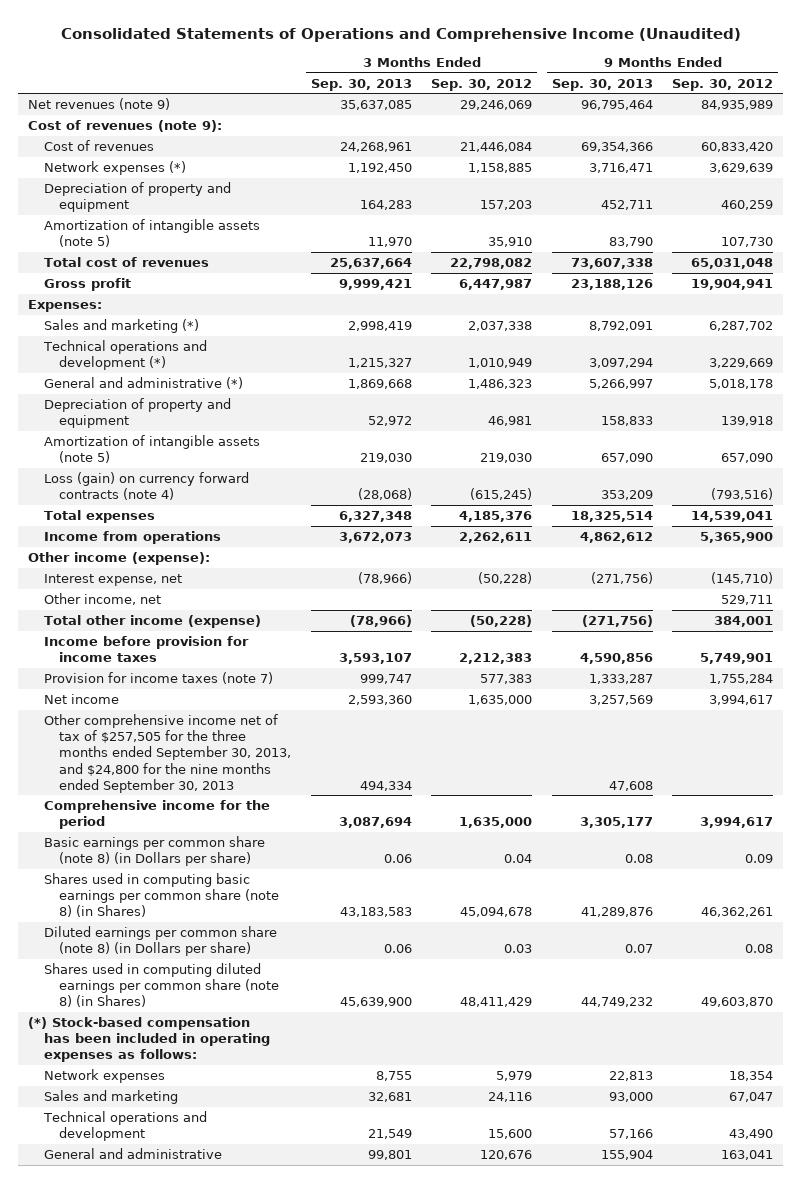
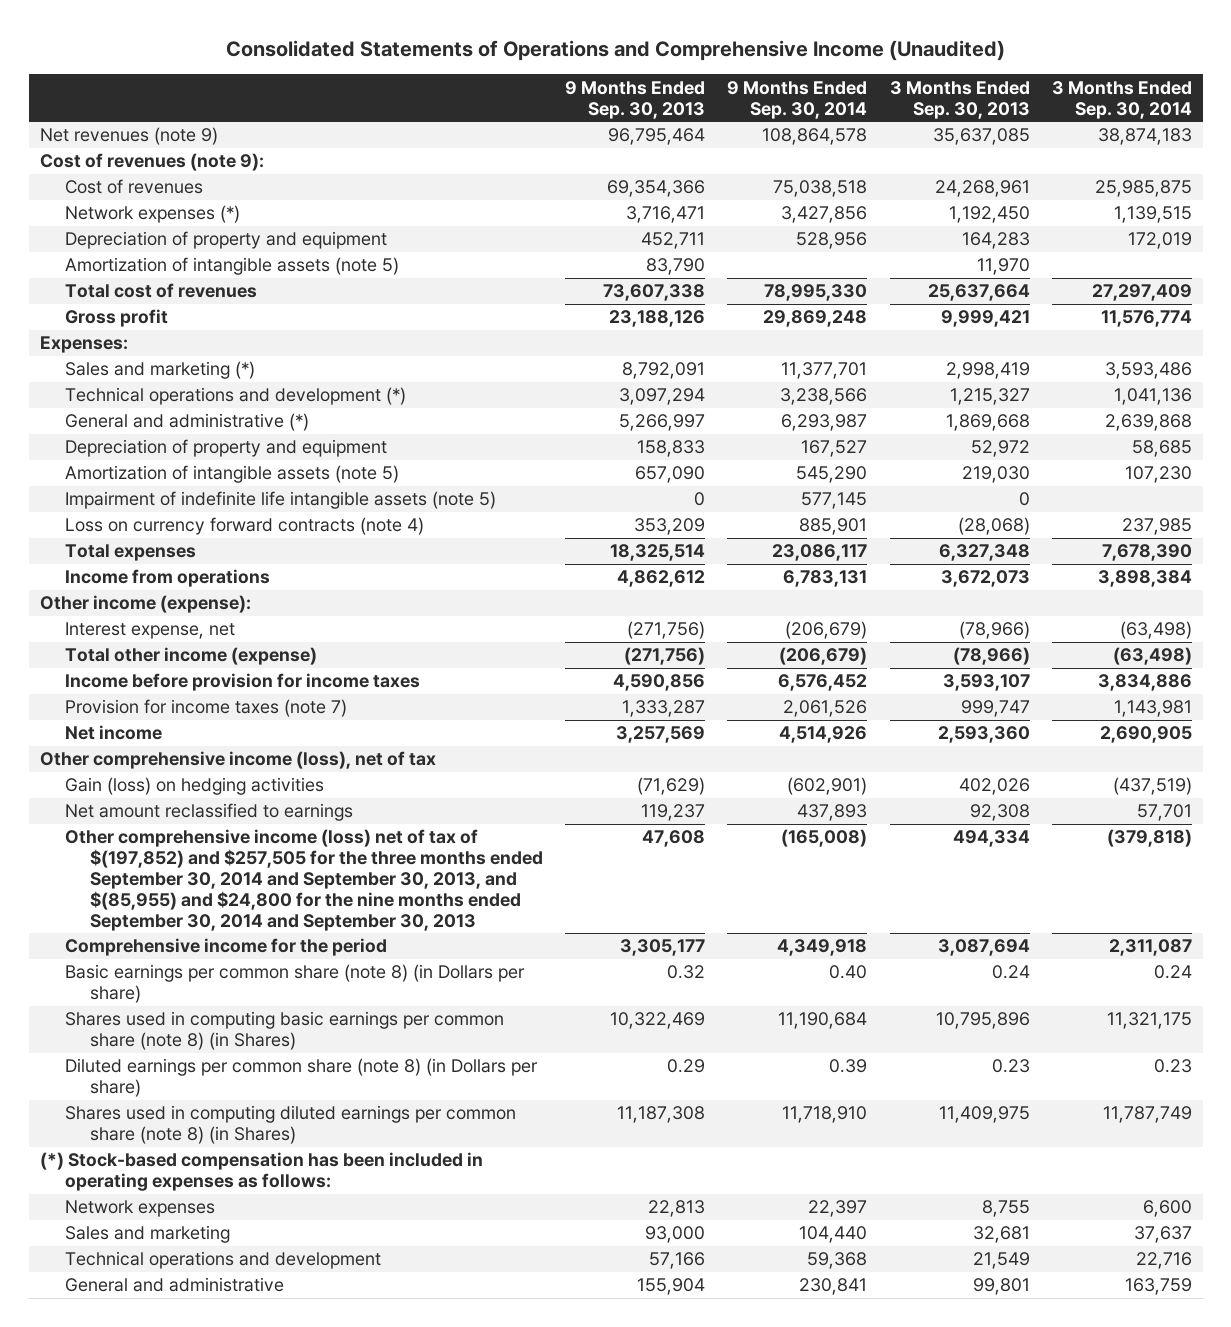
- | 3 Months Ended Sep. 30, 2013 | 3 Months Ended Sep. 30, 2012 | 9 Months Ended Sep. 30, 2013 | 9 Months Ended Sep. 30, 2012
+ | 9 Months Ended Sep. 30, 2013 | 9 Months Ended Sep. 30, 2014 | 3 Months Ended Sep. 30, 2013 | 3 Months Ended Sep. 30, 2014
- Loss (gain) on currency forward contracts (note 4) | (28,068) | (615,245) | 353,209 | (793,516)
+ Impairment of indefinite life intangible assets (note 5) | 0 | 577,145 | 0 |
+ Loss on currency forward contracts (note 4) | 353,209 | 885,901 | (28,068) | 237,985
- Other income, net | | | | 529,711
- Other comprehensive income net of tax of $257,505 for the three months ended September 30, 2013, and $24,800 for the nine months ended September 30, 2013 | 494,334 | | 47,608 |
+ Other comprehensive income (loss), net of tax
+ Gain (loss) on hedging activities | (71,629) | (602,901) | 402,026 | (437,519)
+ Net amount reclassified to earnings | 119,237 | 437,893 | 92,308 | 57,701
+ Other comprehensive income (loss) net of tax of $(197,852) and $257,505 for the three months ended September 30, 2014 and September 30, 2013, and $(85,955) and $24,800 for the nine months ended September 30, 2014 and September 30, 2013 | 47,608 | (165,008) | 494,334 | (379,818)
- Basic earnings per common share (note 8) (in Dollars per share) | 0.06 | 0.04 | 0.08 | 0.09
- Shares used in computing basic earnings per common share (note 8) (in Shares) | 43,183,583 | 45,094,678 | 41,289,876 | 46,362,261
- Diluted earnings per common share (note 8) (in Dollars per share) | 0.06 | 0.03 | 0.07 | 0.08
- Shares used in computing diluted earnings per common share (note 8) (in Shares) | 45,639,900 | 48,411,429 | 44,749,232 | 49,603,870
+ Basic earnings per common share (note 8) (in Dollars per share) | 0.32 | 0.40 | 0.24 | 0.24
+ Shares used in computing basic earnings per common share (note 8) (in Shares) | 10,322,469 | 11,190,684 | 10,795,896 | 11,321,175
+ Diluted earnings per common share (note 8) (in Dollars per share) | 0.29 | 0.39 | 0.23 | 0.23
+ Shares used in computing diluted earnings per common share (note 8) (in Shares) | 11,187,308 | 11,718,910 | 11,409,975 | 11,787,749

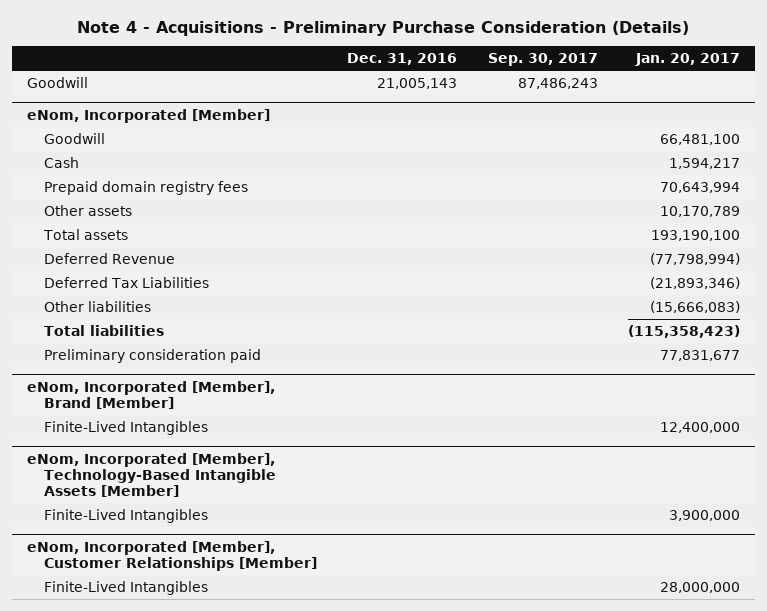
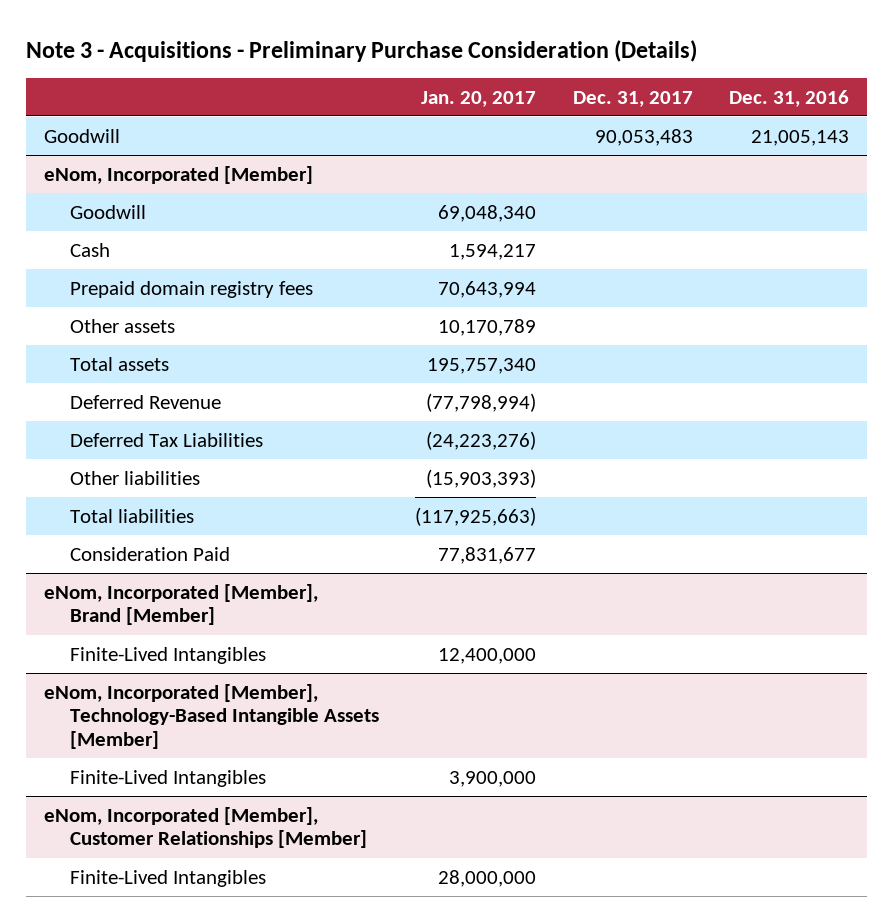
- Note 4 - Acquisitions - Preliminary Purchase Consideration (Details)
+ Note 3 - Acquisitions - Preliminary Purchase Consideration (Details)
- | Dec. 31, 2016 | Sep. 30, 2017 | Jan. 20, 2017
+ | Jan. 20, 2017 | Dec. 31, 2017 | Dec. 31, 2016
@ eNom, Incorporated [Member]
- Goodwill | | | 66,481,100
+ Goodwill | 69,048,340 | |
- Total assets | | | 193,190,100
+ Total assets | 195,757,340 | |
- Deferred Tax Liabilities | | | (21,893,346)
- Other liabilities | | | (15,666,083)
- Total liabilities | | | (115,358,423)
- Preliminary consideration paid | | | 77,831,677
+ Deferred Tax Liabilities | (24,223,276) | |
+ Other liabilities | (15,903,393) | |
+ Total liabilities | (117,925,663) | |
+ Consideration Paid | 77,831,677 | |

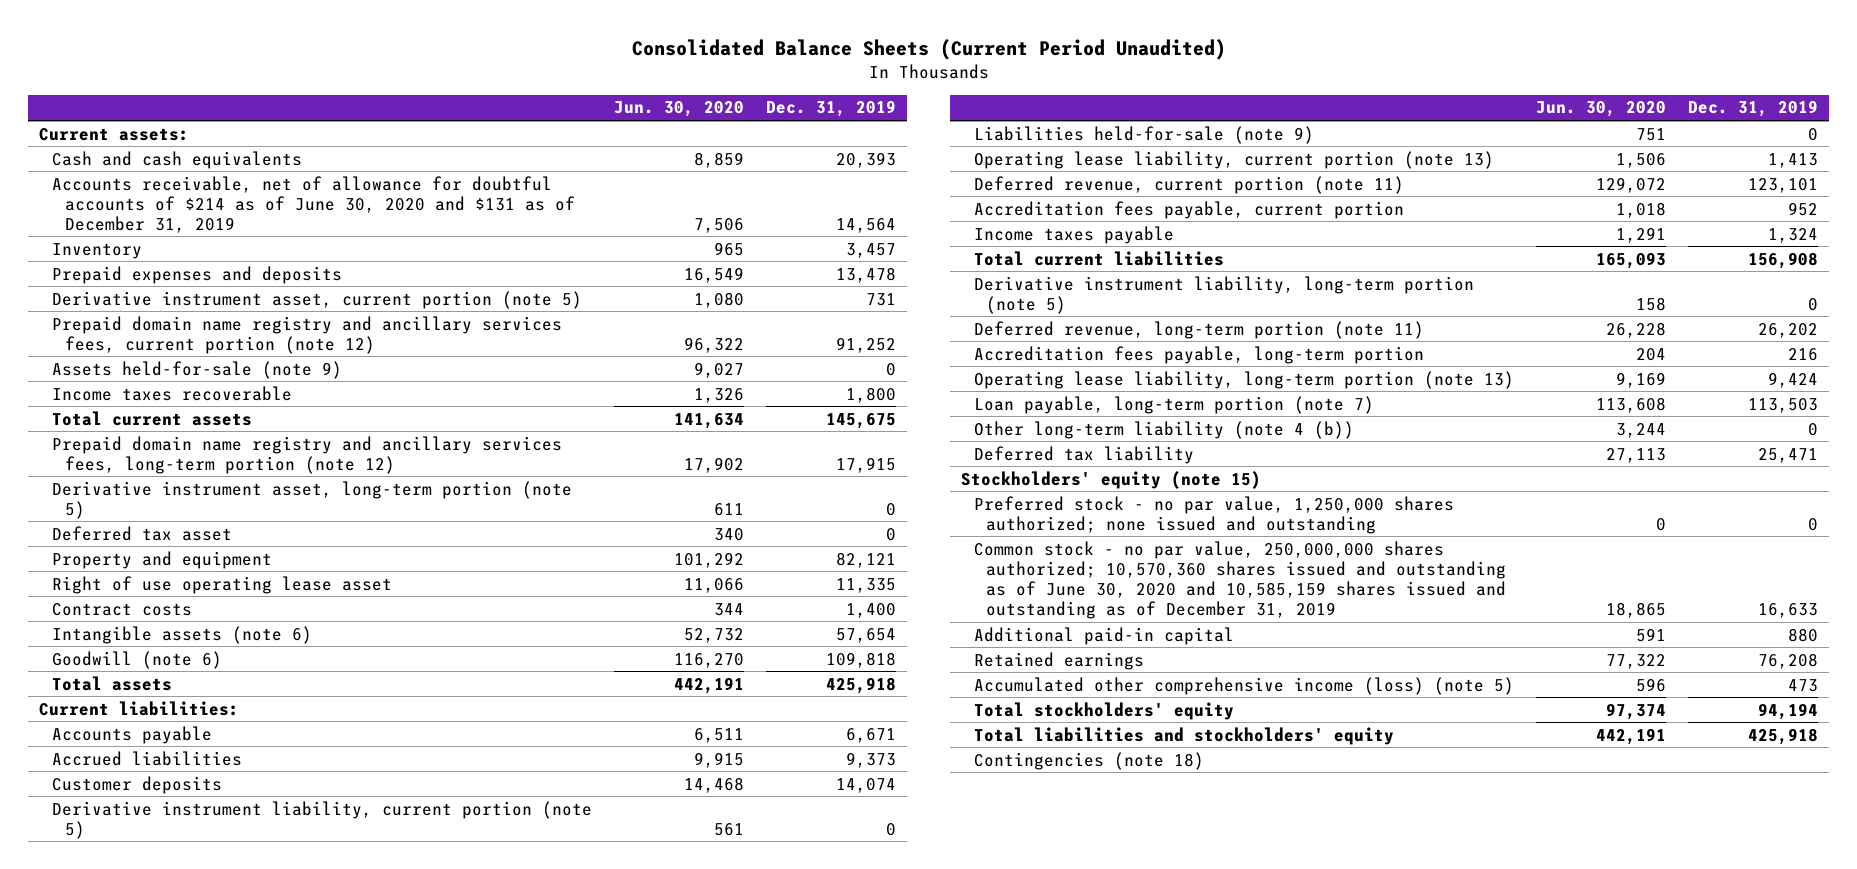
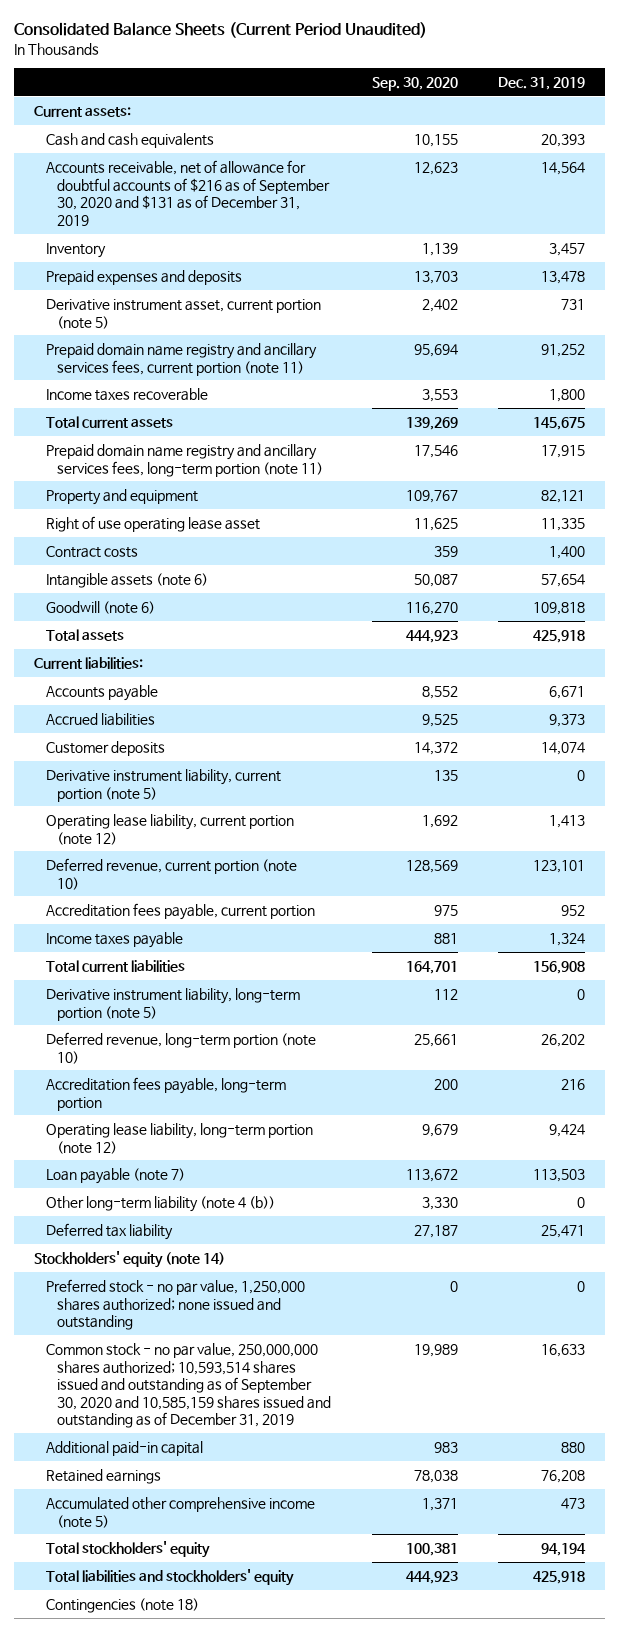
- | Jun. 30, 2020 | Dec. 31, 2019
+ | Sep. 30, 2020 | Dec. 31, 2019
- Accounts receivable, net of allowance for doubtful accounts of $214 as of June 30, 2020 and $131 as of December 31, 2019 | 7,506 | 14,564
+ Accounts receivable, net of allowance for doubtful accounts of $216 as of September 30, 2020 and $131 as of December 31, 2019 | 12,623 | 14,564
- Prepaid domain name registry and ancillary services fees, current portion (note 12) | 96,322 | 91,252
- Assets held-for-sale (note 9) | 9,027 | 0
+ Prepaid domain name registry and ancillary services fees, current portion (note 11) | 95,694 | 91,252
- Prepaid domain name registry and ancillary services fees, long-term portion (note 12) | 17,902 | 17,915
- Derivative instrument asset, long-term portion (note 5) | 611 | 0
- Deferred tax asset | 340 | 0
+ Prepaid domain name registry and ancillary services fees, long-term portion (note 11) | 17,546 | 17,915
- Liabilities held-for-sale (note 9) | 751 | 0
- Operating lease liability, current portion (note 13) | 1,506 | 1,413
- Deferred revenue, current portion (note 11) | 129,072 | 123,101
+ Operating lease liability, current portion (note 12) | 1,692 | 1,413
+ Deferred revenue, current portion (note 10) | 128,569 | 123,101
- Deferred revenue, long-term portion (note 11) | 26,228 | 26,202
+ Deferred revenue, long-term portion (note 10) | 25,661 | 26,202
- Operating lease liability, long-term portion (note 13) | 9,169 | 9,424
- Loan payable, long-term portion (note 7) | 113,608 | 113,503
+ Operating lease liability, long-term portion (note 12) | 9,679 | 9,424
+ Loan payable (note 7) | 113,672 | 113,503
- Stockholders' equity (note 15)
+ Stockholders' equity (note 14)
- Common stock - no par value, 250,000,000 shares authorized; 10,570,360 shares issued and outstanding as of June 30, 2020 and 10,585,159 shares issued and outstanding as of December 31, 2019 | 18,865 | 16,633
+ Common stock - no par value, 250,000,000 shares authorized; 10,593,514 shares issued and outstanding as of September 30, 2020 and 10,585,159 shares issued and outstanding as of December 31, 2019 | 19,989 | 16,633
- Accumulated other comprehensive income (loss) (note 5) | 596 | 473
+ Accumulated other comprehensive income (note 5) | 1,371 | 473

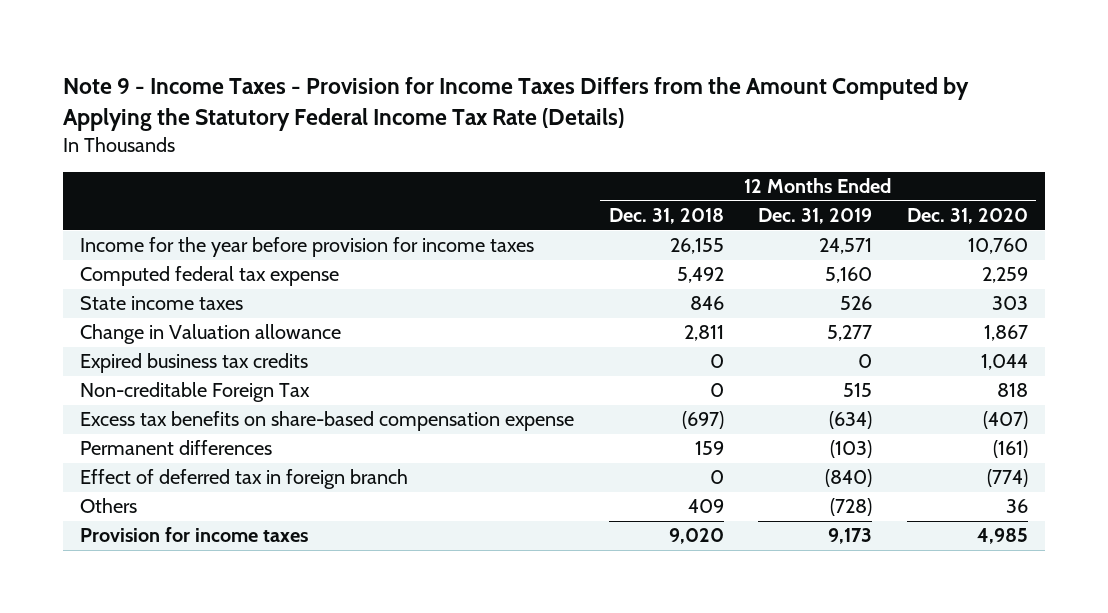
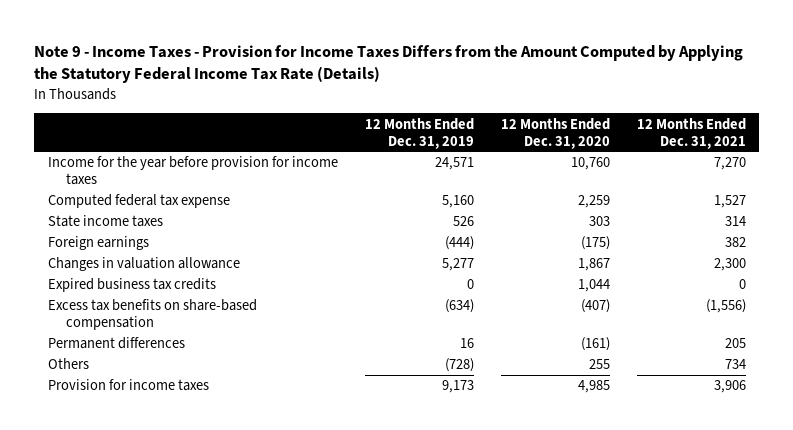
- | 12 Months Ended Dec. 31, 2018 | 12 Months Ended Dec. 31, 2019 | 12 Months Ended Dec. 31, 2020
+ | 12 Months Ended Dec. 31, 2019 | 12 Months Ended Dec. 31, 2020 | 12 Months Ended Dec. 31, 2021
- Change in Valuation allowance | 2,811 | 5,277 | 1,867
+ Foreign earnings | (444) | (175) | 382
+ Changes in valuation allowance | 5,277 | 1,867 | 2,300
- Non-creditable Foreign Tax | 0 | 515 | 818
- Excess tax benefits on share-based compensation expense | (697) | (634) | (407)
- Permanent differences | 159 | (103) | (161)
- Effect of deferred tax in foreign branch | 0 | (840) | (774)
- Others | 409 | (728) | 36
+ Excess tax benefits on share-based compensation | (634) | (407) | (1,556)
+ Permanent differences | 16 | (161) | 205
+ Others | (728) | 255 | 734

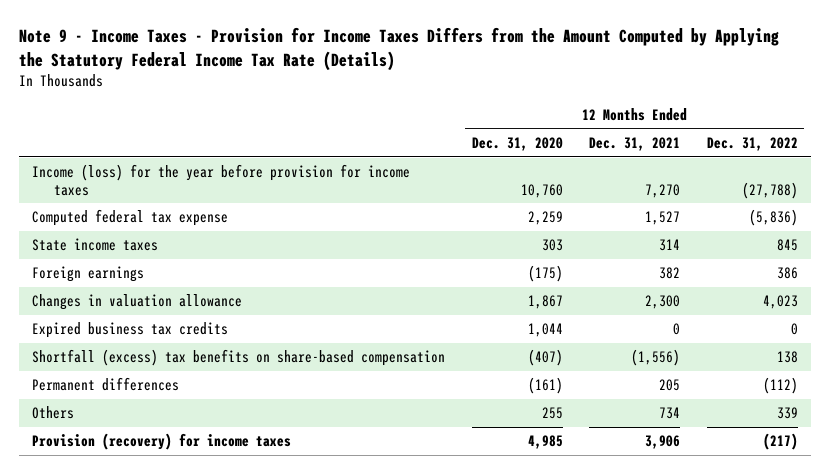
- | 12 Months Ended Dec. 31, 2019 | 12 Months Ended Dec. 31, 2020 | 12 Months Ended Dec. 31, 2021
+ | 12 Months Ended Dec. 31, 2020 | 12 Months Ended Dec. 31, 2021 | 12 Months Ended Dec. 31, 2022
- Income for the year before provision for income taxes | 24,571 | 10,760 | 7,270
+ Income (loss) for the year before provision for income taxes | 10,760 | 7,270 | (27,788)
- Excess tax benefits on share-based compensation | (634) | (407) | (1,556)
+ Shortfall (excess) tax benefits on share-based compensation | (407) | (1,556) | 138
- Provision for income taxes | 9,173 | 4,985 | 3,906
+ Provision (recovery) for income taxes | 4,985 | 3,906 | (217)

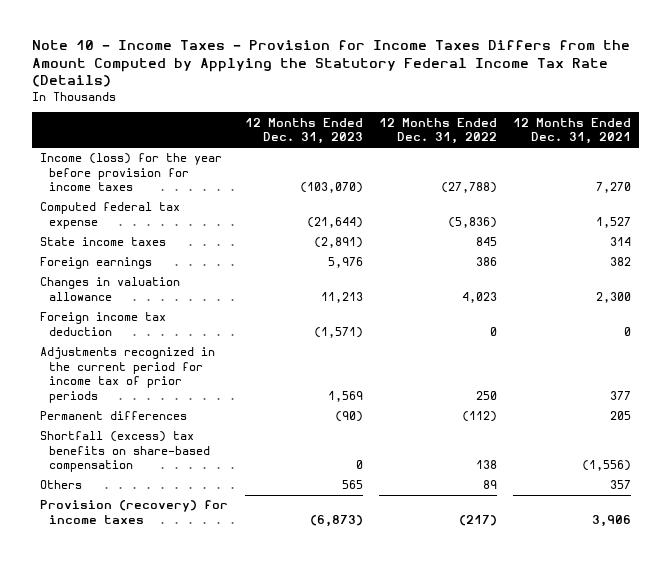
- Note 9 - Income Taxes - Provision for Income Taxes Differs from the Amount Computed by Applying the Statutory Federal Income Tax Rate (Details)
+ Note 10 - Income Taxes - Provision for Income Taxes Differs from the Amount Computed by Applying the Statutory Federal Income Tax Rate (Details)
- | 12 Months Ended Dec. 31, 2020 | 12 Months Ended Dec. 31, 2021 | 12 Months Ended Dec. 31, 2022
+ | 12 Months Ended Dec. 31, 2023 | 12 Months Ended Dec. 31, 2022 | 12 Months Ended Dec. 31, 2021
- Expired business tax credits | 1,044 | 0 | 0
+ Foreign income tax deduction | (1,571) | 0 | 0
+ Adjustments recognized in the current period for income tax of prior periods | 1,569 | 250 | 377
- Others | 255 | 734 | 339
moved down: Shortfall (excess) tax benefits on share-based compensation | 0 | 138 | (1,556)
+ Others | 565 | 89 | 357

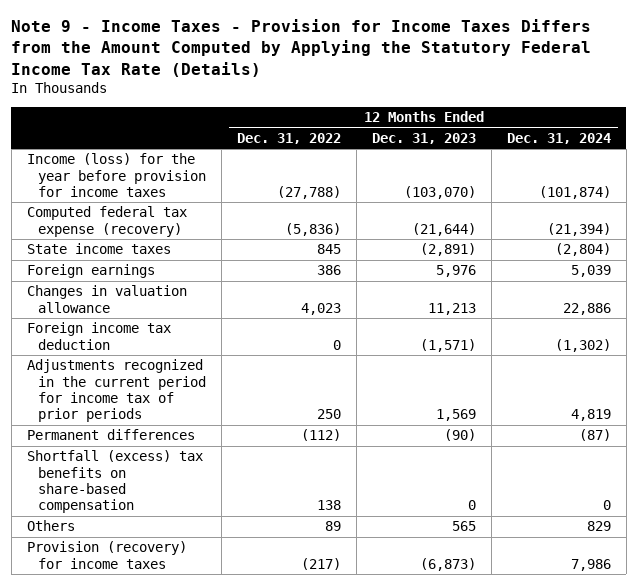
- Note 10 - Income Taxes - Provision for Income Taxes Differs from the Amount Computed by Applying the Statutory Federal Income Tax Rate (Details)
+ Note 9 - Income Taxes - Provision for Income Taxes Differs from the Amount Computed by Applying the Statutory Federal Income Tax Rate (Details)
- | 12 Months Ended Dec. 31, 2023 | 12 Months Ended Dec. 31, 2022 | 12 Months Ended Dec. 31, 2021
+ | 12 Months Ended Dec. 31, 2022 | 12 Months Ended Dec. 31, 2023 | 12 Months Ended Dec. 31, 2024
- Computed federal tax expense | (21,644) | (5,836) | 1,527
+ Computed federal tax expense (recovery) | (5,836) | (21,644) | (21,394)

